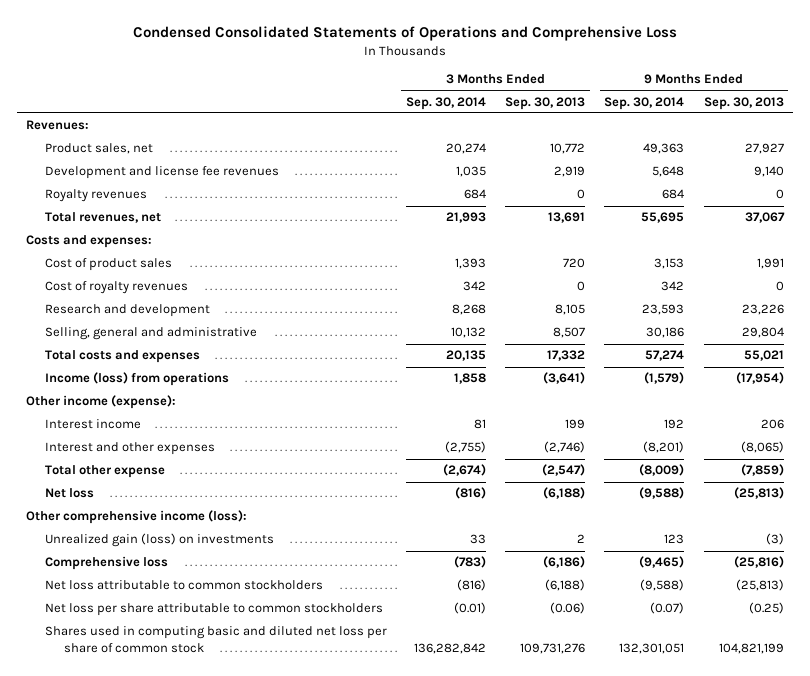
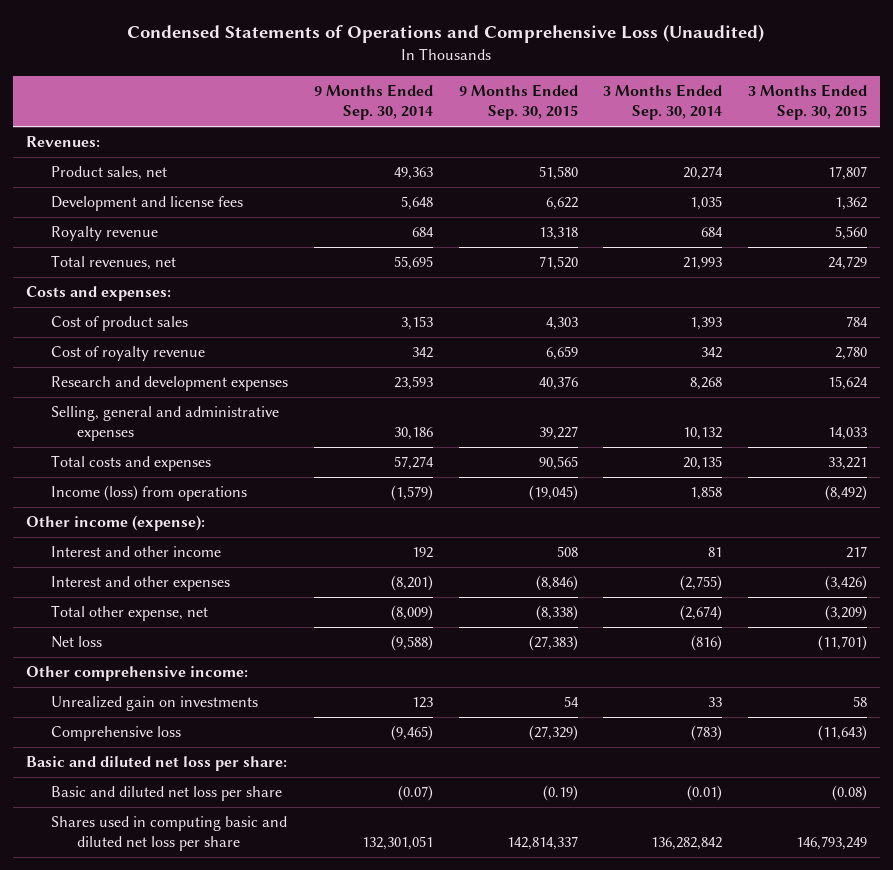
- Condensed Consolidated Statements of Operations and Comprehensive Loss
+ Condensed Statements of Operations and Comprehensive Loss (Unaudited)
- | 3 Months Ended Sep. 30, 2014 | 3 Months Ended Sep. 30, 2013 | 9 Months Ended Sep. 30, 2014 | 9 Months Ended Sep. 30, 2013
+ | 9 Months Ended Sep. 30, 2014 | 9 Months Ended Sep. 30, 2015 | 3 Months Ended Sep. 30, 2014 | 3 Months Ended Sep. 30, 2015
- Development and license fee revenues | 1,035 | 2,919 | 5,648 | 9,140
- Royalty revenues | 684 | 0 | 684 | 0
+ Development and license fees | 5,648 | 6,622 | 1,035 | 1,362
+ Royalty revenue | 684 | 13,318 | 684 | 5,560
- Cost of royalty revenues | 342 | 0 | 342 | 0
- Research and development | 8,268 | 8,105 | 23,593 | 23,226
- Selling, general and administrative | 10,132 | 8,507 | 30,186 | 29,804
+ Cost of royalty revenue | 342 | 6,659 | 342 | 2,780
+ Research and development expenses | 23,593 | 40,376 | 8,268 | 15,624
+ Selling, general and administrative expenses | 30,186 | 39,227 | 10,132 | 14,033
- Interest income | 81 | 199 | 192 | 206
+ Interest and other income | 192 | 508 | 81 | 217
- Total other expense | (2,674) | (2,547) | (8,009) | (7,859)
+ Total other expense, net | (8,009) | (8,338) | (2,674) | (3,209)
- Other comprehensive income (loss):
- Unrealized gain (loss) on investments | 33 | 2 | 123 | (3)
+ Other comprehensive income:
+ Unrealized gain on investments | 123 | 54 | 33 | 58
- Net loss attributable to common stockholders | (816) | (6,188) | (9,588) | (25,813)
- Net loss per share attributable to common stockholders | (0.01) | (0.06) | (0.07) | (0.25)
- Shares used in computing basic and diluted net loss per share of common stock | 136,282,842 | 109,731,276 | 132,301,051 | 104,821,199
+ Basic and diluted net loss per share:
+ Basic and diluted net loss per share | (0.07) | (0.19) | (0.01) | (0.08)
+ Shares used in computing basic and diluted net loss per share | 132,301,051 | 142,814,337 | 136,282,842 | 146,793,249

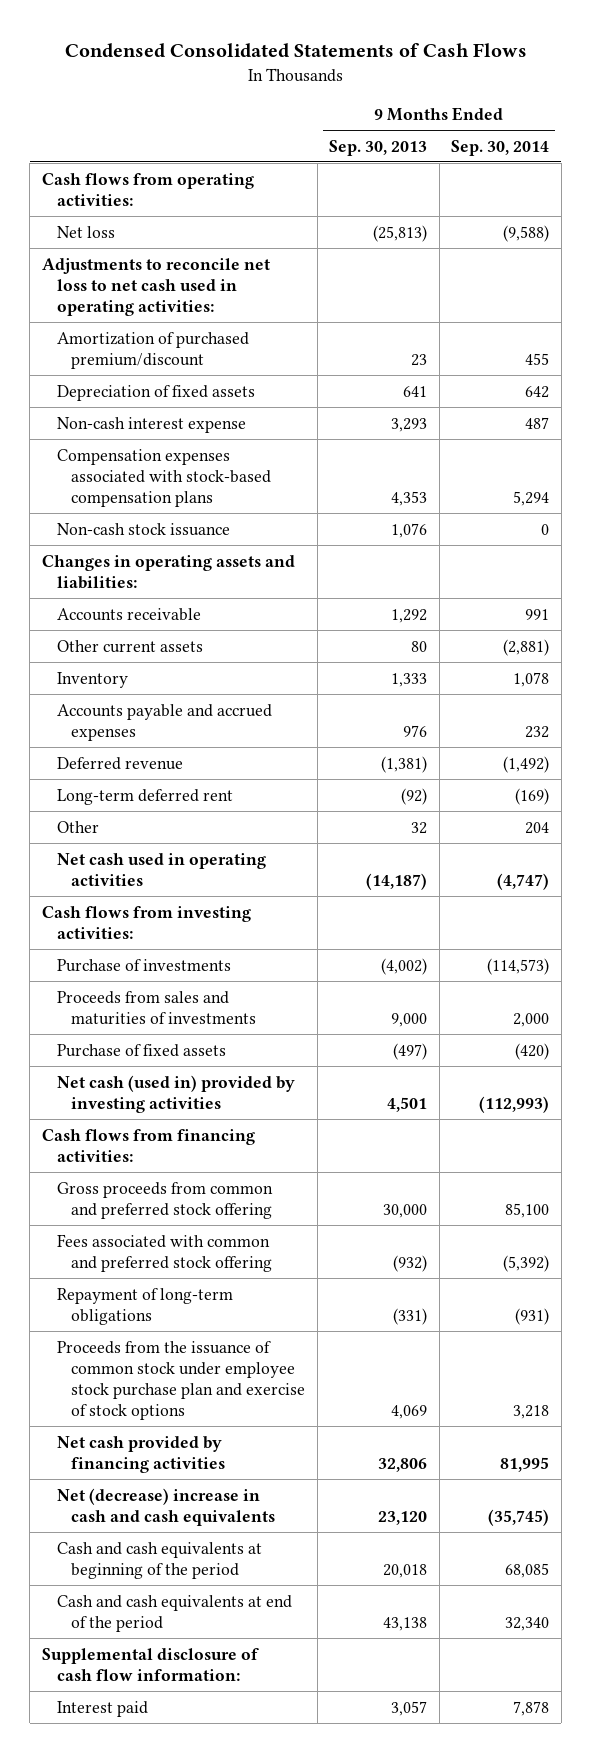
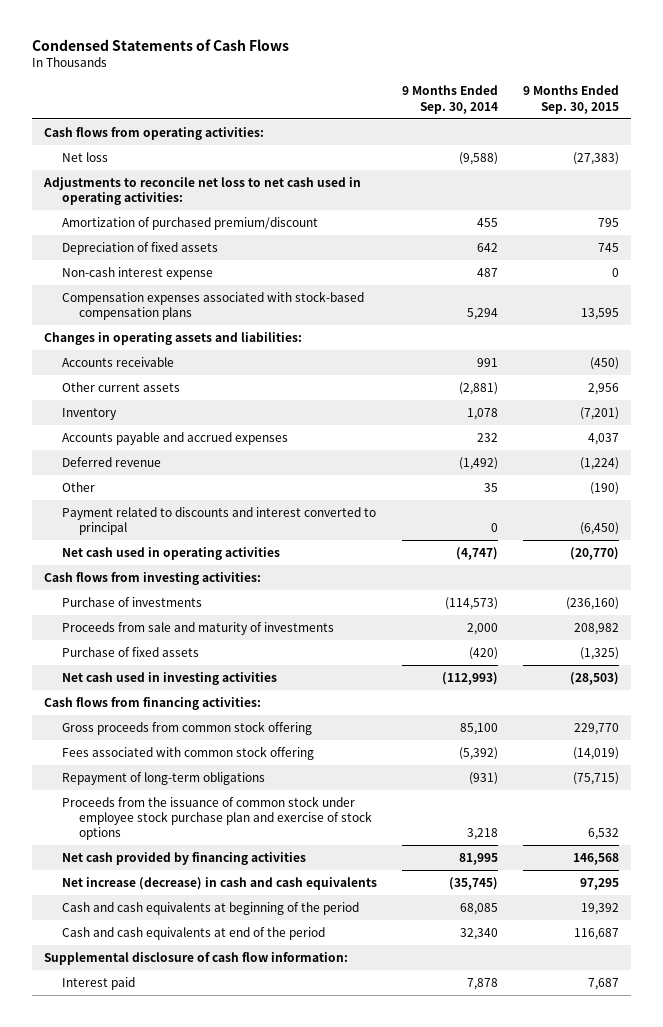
- Condensed Consolidated Statements of Cash Flows
+ Condensed Statements of Cash Flows
- | 9 Months Ended Sep. 30, 2013 | 9 Months Ended Sep. 30, 2014
+ | 9 Months Ended Sep. 30, 2014 | 9 Months Ended Sep. 30, 2015
- Non-cash stock issuance | 1,076 | 0
- Long-term deferred rent | (92) | (169)
- Other | 32 | 204
+ Other | 35 | (190)
+ Payment related to discounts and interest converted to principal | 0 | (6,450)
- Proceeds from sales and maturities of investments | 9,000 | 2,000
+ Proceeds from sale and maturity of investments | 2,000 | 208,982
- Net cash (used in) provided by investing activities | 4,501 | (112,993)
+ Net cash used in investing activities | (112,993) | (28,503)
- Gross proceeds from common and preferred stock offering | 30,000 | 85,100
- Fees associated with common and preferred stock offering | (932) | (5,392)
+ Gross proceeds from common stock offering | 85,100 | 229,770
+ Fees associated with common stock offering | (5,392) | (14,019)
- Net (decrease) increase in cash and cash equivalents | 23,120 | (35,745)
+ Net increase (decrease) in cash and cash equivalents | (35,745) | 97,295

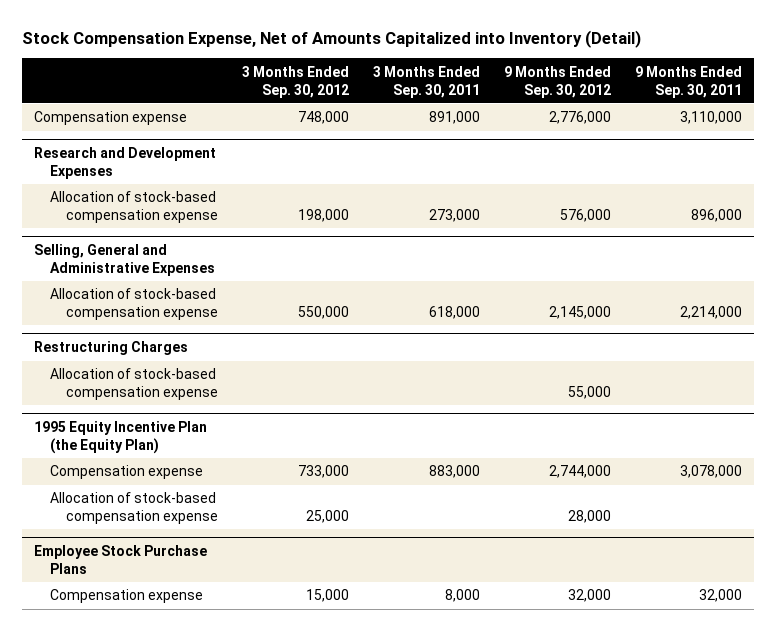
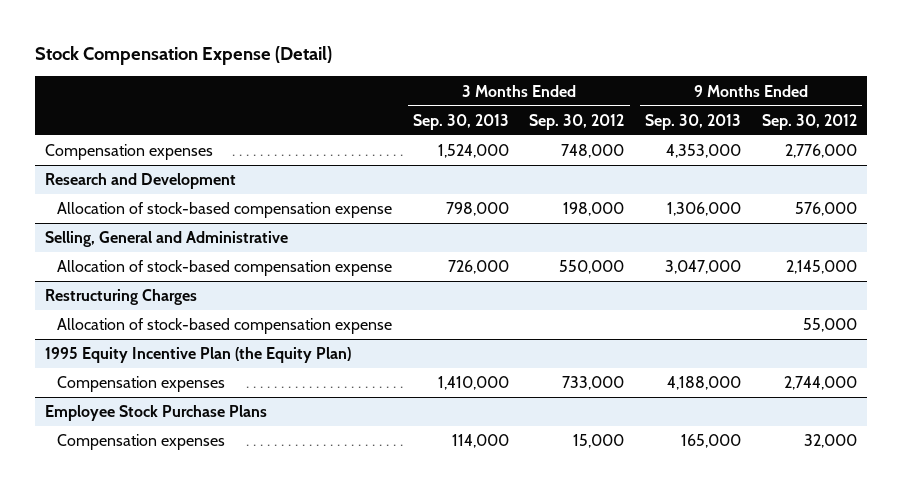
- Stock Compensation Expense, Net of Amounts Capitalized into Inventory (Detail)
+ Stock Compensation Expense (Detail)
- | 3 Months Ended Sep. 30, 2012 | 3 Months Ended Sep. 30, 2011 | 9 Months Ended Sep. 30, 2012 | 9 Months Ended Sep. 30, 2011
+ | 3 Months Ended Sep. 30, 2013 | 3 Months Ended Sep. 30, 2012 | 9 Months Ended Sep. 30, 2013 | 9 Months Ended Sep. 30, 2012
- Compensation expense | 748,000 | 891,000 | 2,776,000 | 3,110,000
- Research and Development Expenses
+ Compensation expenses | 1,524,000 | 748,000 | 4,353,000 | 2,776,000
+ Research and Development
- Selling, General and Administrative Expenses
+ Selling, General and Administrative
@ 1995 Equity Incentive Plan (the Equity Plan)
- Compensation expense | 733,000 | 883,000 | 2,744,000 | 3,078,000
- Allocation of stock-based compensation expense | 25,000 | | 28,000 |
+ Compensation expenses | 1,410,000 | 733,000 | 4,188,000 | 2,744,000
@ Employee Stock Purchase Plans
- Compensation expense | 15,000 | 8,000 | 32,000 | 32,000
+ Compensation expenses | 114,000 | 15,000 | 165,000 | 32,000

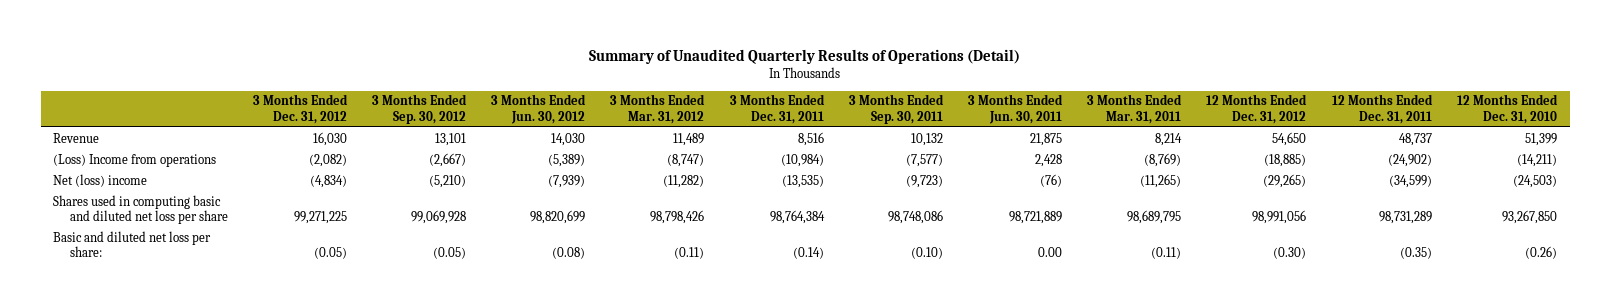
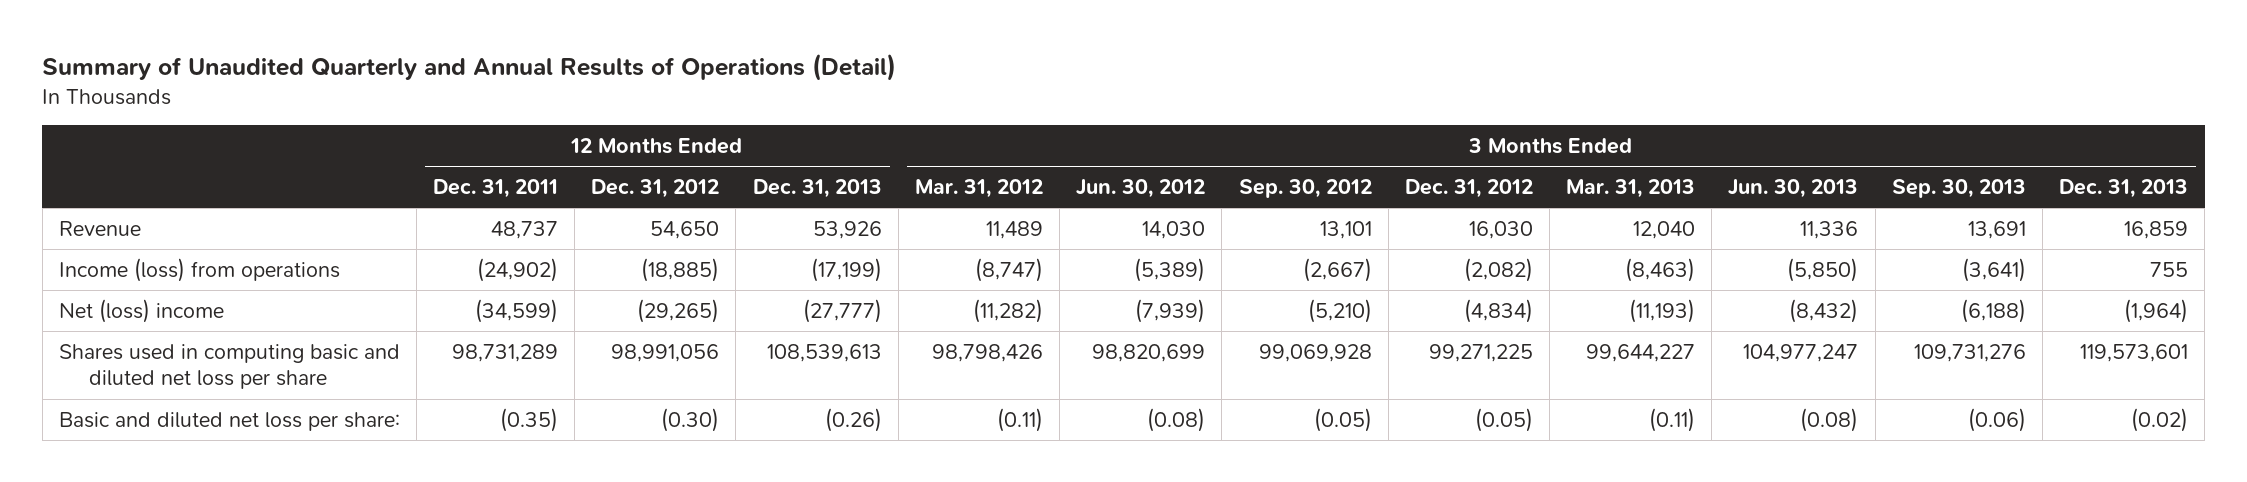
- Summary of Unaudited Quarterly Results of Operations (Detail)
+ Summary of Unaudited Quarterly and Annual Results of Operations (Detail)
- | 3 Months Ended Dec. 31, 2012 | 3 Months Ended Sep. 30, 2012 | 3 Months Ended Jun. 30, 2012 | 3 Months Ended Mar. 31, 2012 | 3 Months Ended Dec. 31, 2011 | 3 Months Ended Sep. 30, 2011 | 3 Months Ended Jun. 30, 2011 | 3 Months Ended Mar. 31, 2011 | 12 Months Ended Dec. 31, 2012 | 12 Months Ended Dec. 31, 2011 | 12 Months Ended Dec. 31, 2010
+ | 12 Months Ended Dec. 31, 2011 | 12 Months Ended Dec. 31, 2012 | 12 Months Ended Dec. 31, 2013 | 3 Months Ended Mar. 31, 2012 | 3 Months Ended Jun. 30, 2012 | 3 Months Ended Sep. 30, 2012 | 3 Months Ended Dec. 31, 2012 | 3 Months Ended Mar. 31, 2013 | 3 Months Ended Jun. 30, 2013 | 3 Months Ended Sep. 30, 2013 | 3 Months Ended Dec. 31, 2013
- (Loss) Income from operations | (2,082) | (2,667) | (5,389) | (8,747) | (10,984) | (7,577) | 2,428 | (8,769) | (18,885) | (24,902) | (14,211)
+ Income (loss) from operations | (24,902) | (18,885) | (17,199) | (8,747) | (5,389) | (2,667) | (2,082) | (8,463) | (5,850) | (3,641) | 755

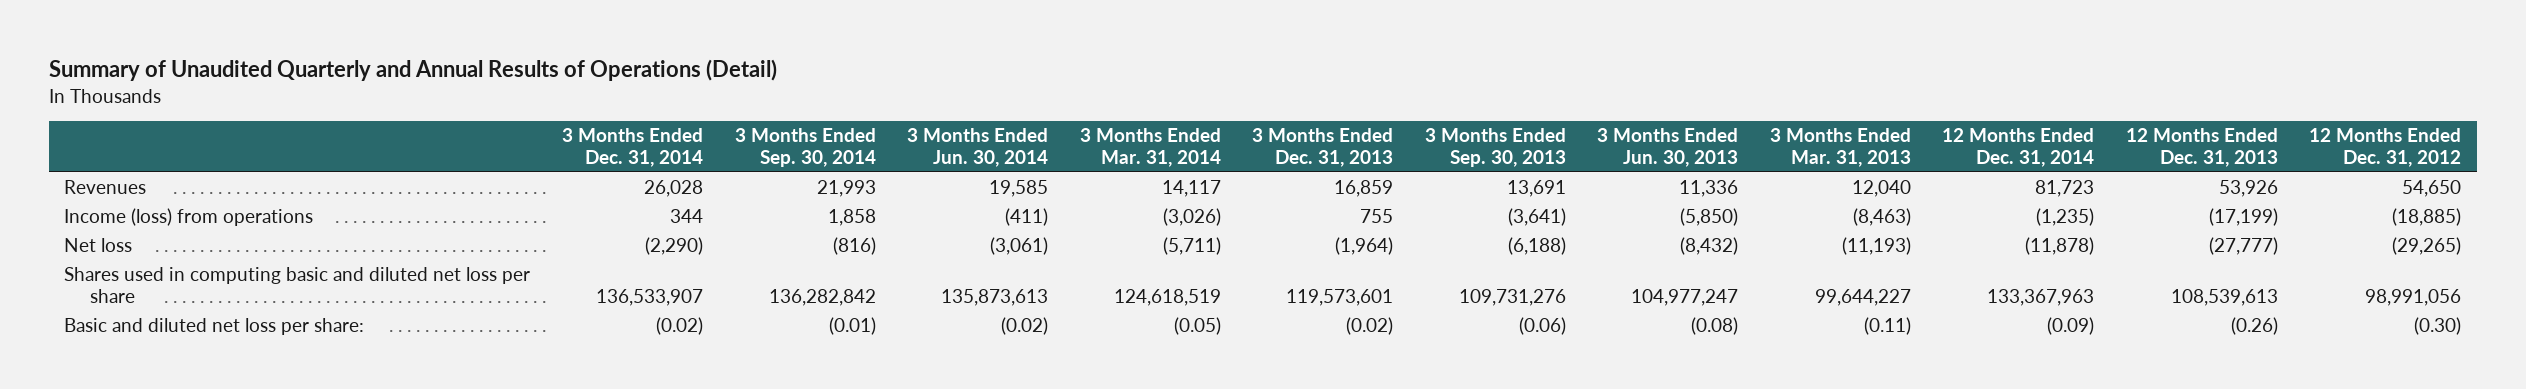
- | 12 Months Ended Dec. 31, 2011 | 12 Months Ended Dec. 31, 2012 | 12 Months Ended Dec. 31, 2013 | 3 Months Ended Mar. 31, 2012 | 3 Months Ended Jun. 30, 2012 | 3 Months Ended Sep. 30, 2012 | 3 Months Ended Dec. 31, 2012 | 3 Months Ended Mar. 31, 2013 | 3 Months Ended Jun. 30, 2013 | 3 Months Ended Sep. 30, 2013 | 3 Months Ended Dec. 31, 2013
+ | 3 Months Ended Dec. 31, 2014 | 3 Months Ended Sep. 30, 2014 | 3 Months Ended Jun. 30, 2014 | 3 Months Ended Mar. 31, 2014 | 3 Months Ended Dec. 31, 2013 | 3 Months Ended Sep. 30, 2013 | 3 Months Ended Jun. 30, 2013 | 3 Months Ended Mar. 31, 2013 | 12 Months Ended Dec. 31, 2014 | 12 Months Ended Dec. 31, 2013 | 12 Months Ended Dec. 31, 2012
- Revenue | 48,737 | 54,650 | 53,926 | 11,489 | 14,030 | 13,101 | 16,030 | 12,040 | 11,336 | 13,691 | 16,859
+ Revenues | 26,028 | 21,993 | 19,585 | 14,117 | 16,859 | 13,691 | 11,336 | 12,040 | 81,723 | 53,926 | 54,650
- Net (loss) income | (34,599) | (29,265) | (27,777) | (11,282) | (7,939) | (5,210) | (4,834) | (11,193) | (8,432) | (6,188) | (1,964)
+ Net loss | (2,290) | (816) | (3,061) | (5,711) | (1,964) | (6,188) | (8,432) | (11,193) | (11,878) | (27,777) | (29,265)

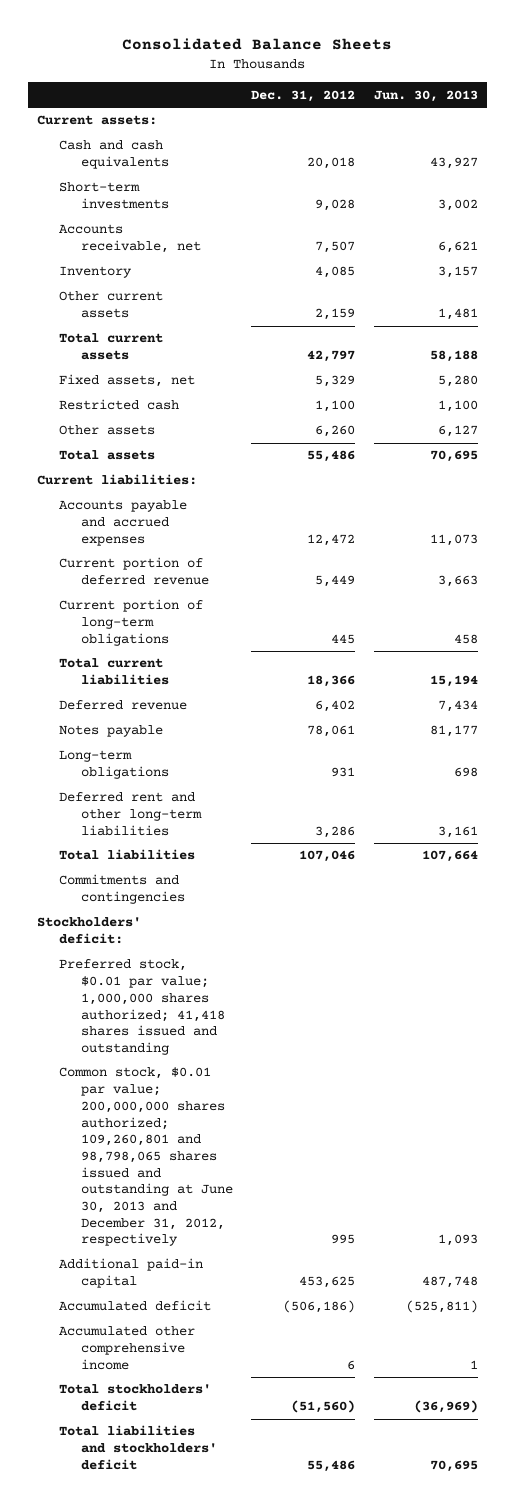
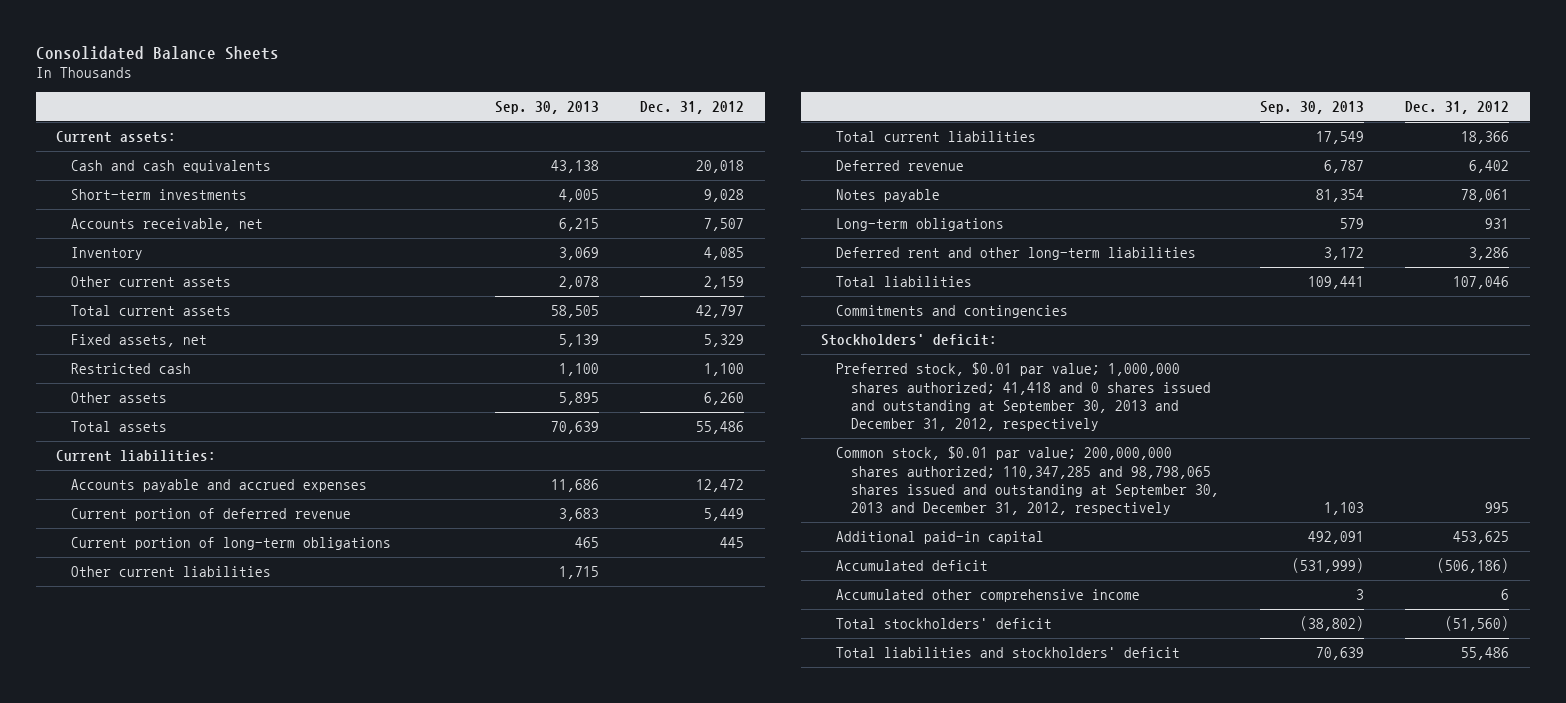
- | Dec. 31, 2012 | Jun. 30, 2013
+ | Sep. 30, 2013 | Dec. 31, 2012
+ Other current liabilities | 1,715 |
- Preferred stock, $0.01 par value; 1,000,000 shares authorized; 41,418 shares issued and outstanding
- Common stock, $0.01 par value; 200,000,000 shares authorized; 109,260,801 and 98,798,065 shares issued and outstanding at June 30, 2013 and December 31, 2012, respectively | 995 | 1,093
+ Preferred stock, $0.01 par value; 1,000,000 shares authorized; 41,418 and 0 shares issued and outstanding at September 30, 2013 and December 31, 2012, respectively
+ Common stock, $0.01 par value; 200,000,000 shares authorized; 110,347,285 and 98,798,065 shares issued and outstanding at September 30, 2013 and December 31, 2012, respectively | 1,103 | 995

